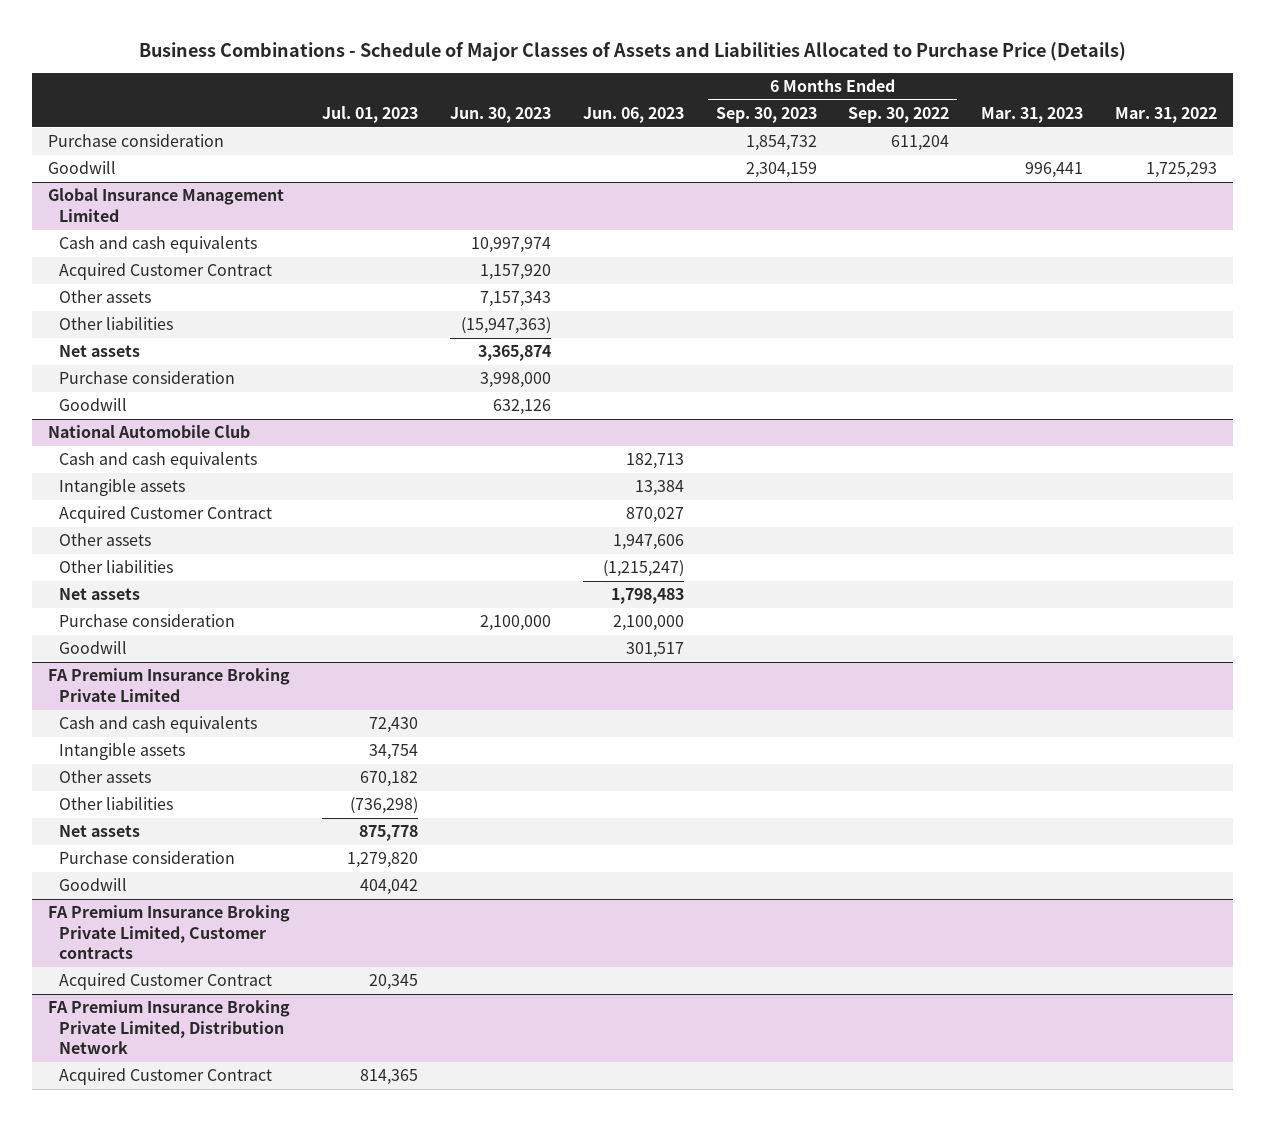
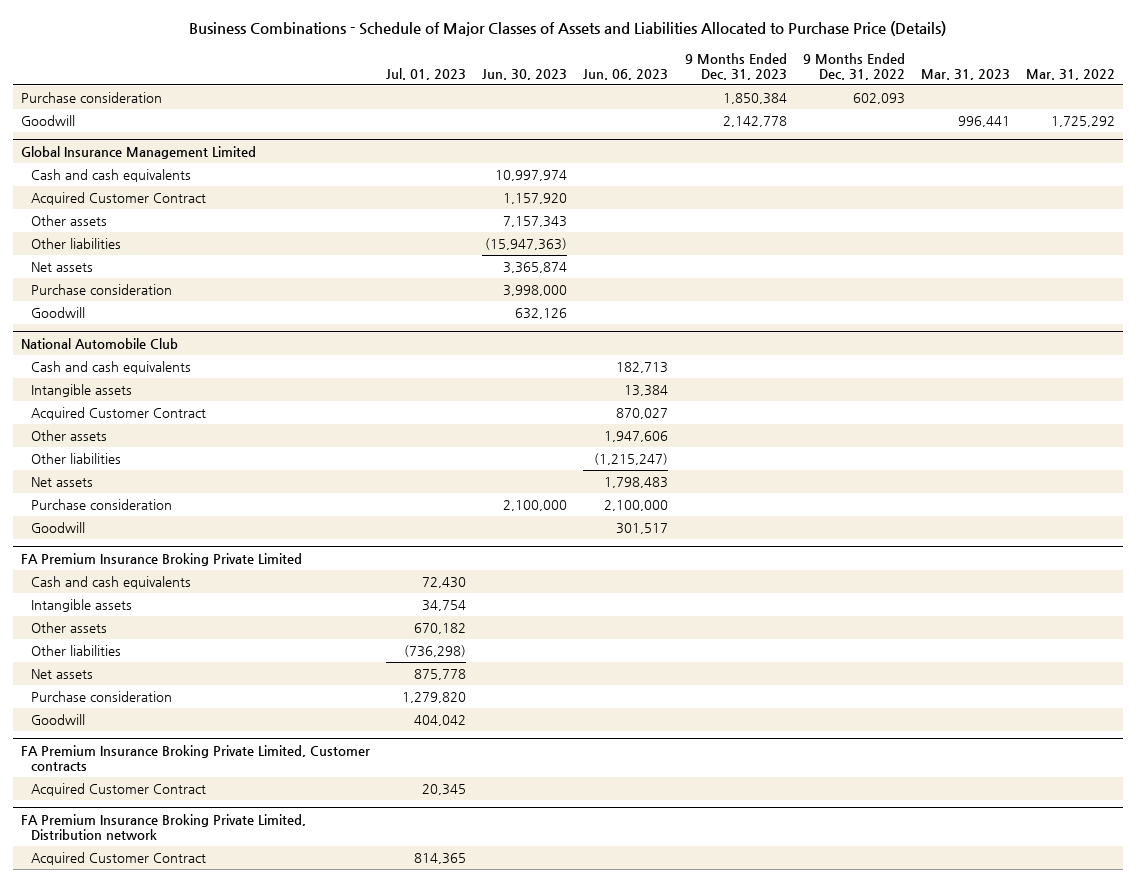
- | Jul. 01, 2023 | Jun. 30, 2023 | Jun. 06, 2023 | 6 Months Ended Sep. 30, 2023 | 6 Months Ended Sep. 30, 2022 | Mar. 31, 2023 | Mar. 31, 2022
+ | Jul. 01, 2023 | Jun. 30, 2023 | Jun. 06, 2023 | 9 Months Ended Dec. 31, 2023 | 9 Months Ended Dec. 31, 2022 | Mar. 31, 2023 | Mar. 31, 2022
- Goodwill | | | | 2,304,159 | | 996,441 | 1,725,293
+ Goodwill | | | | 2,142,778 | | 996,441 | 1,725,292
- FA Premium Insurance Broking Private Limited, Distribution Network
+ FA Premium Insurance Broking Private Limited, Distribution network

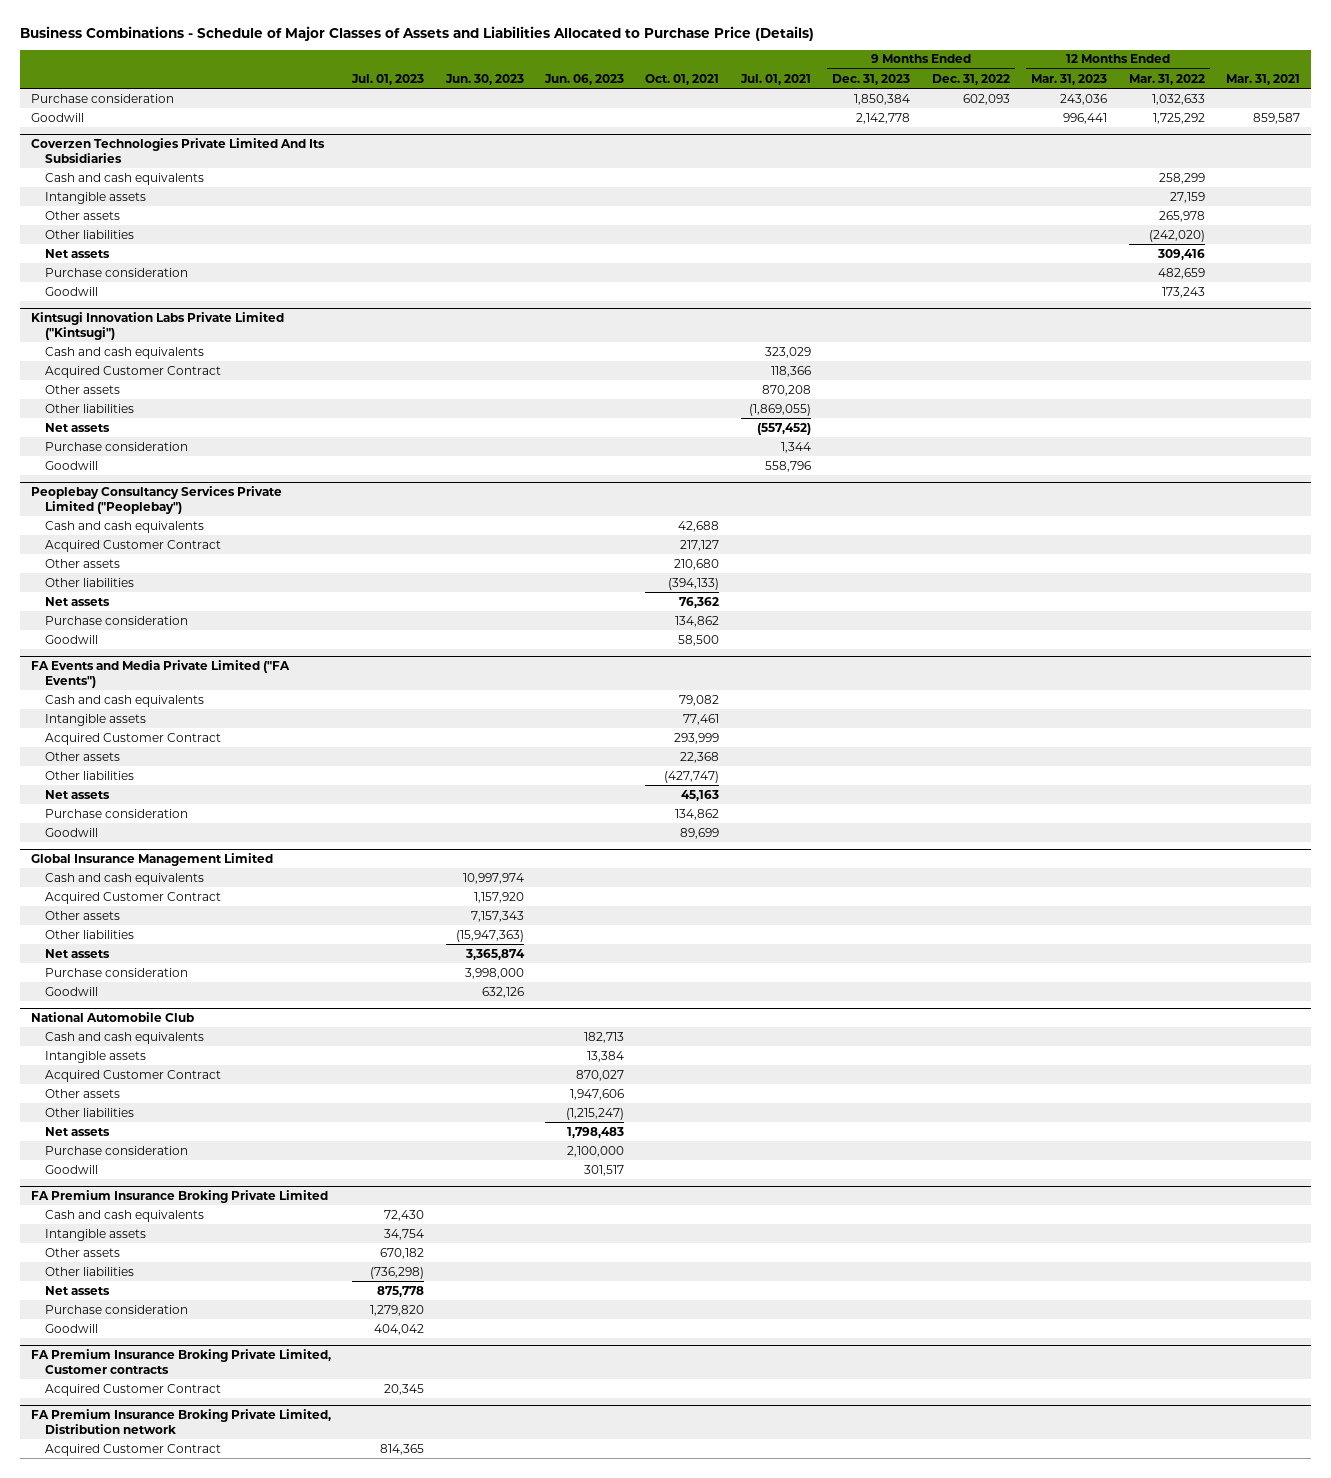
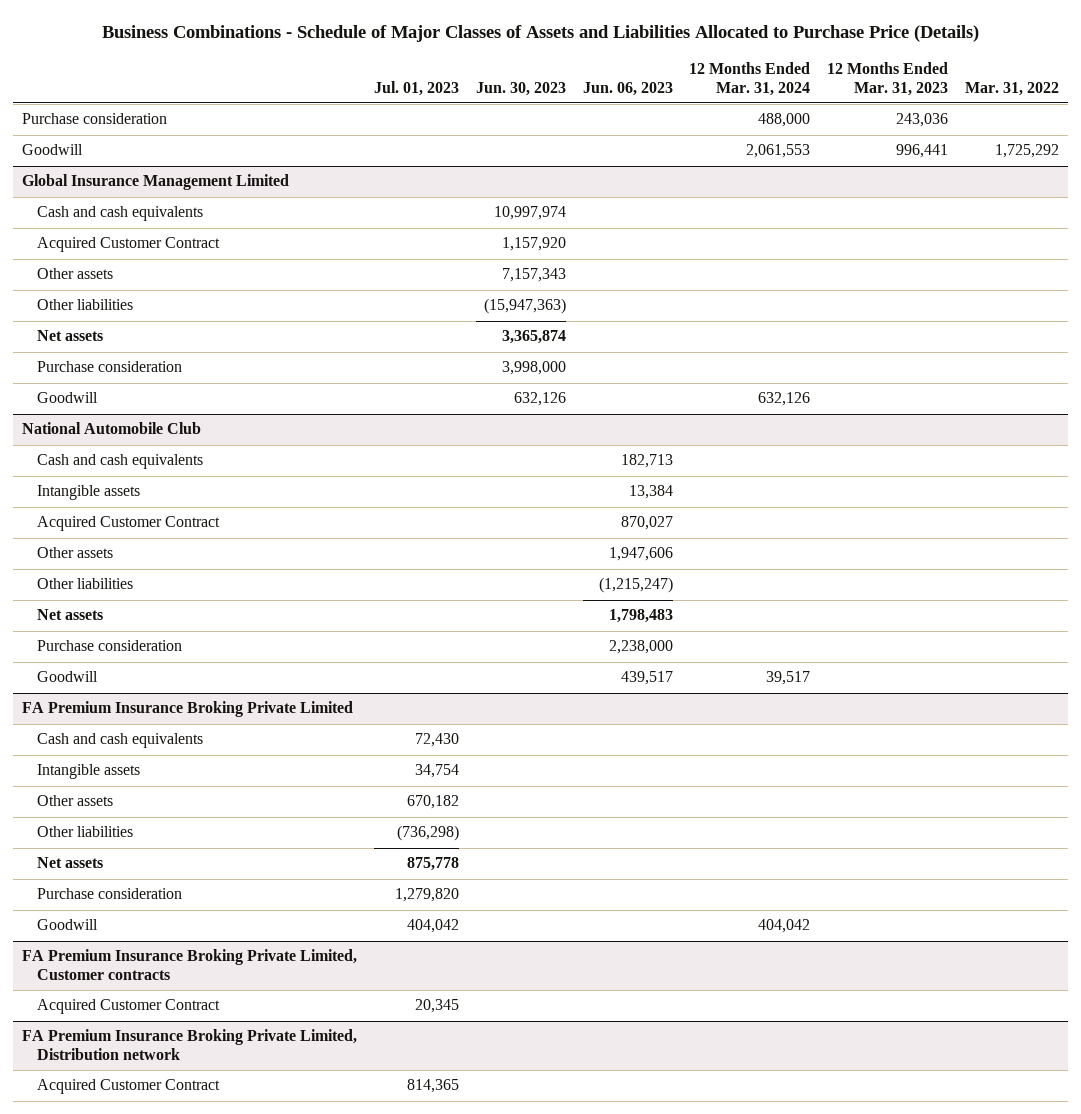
- | Jul. 01, 2023 | Jun. 30, 2023 | Jun. 06, 2023 | Oct. 01, 2021 | Jul. 01, 2021 | 9 Months Ended Dec. 31, 2023 | 9 Months Ended Dec. 31, 2022 | 12 Months Ended Mar. 31, 2023 | 12 Months Ended Mar. 31, 2022 | Mar. 31, 2021
+ | Jul. 01, 2023 | Jun. 30, 2023 | Jun. 06, 2023 | 12 Months Ended Mar. 31, 2024 | 12 Months Ended Mar. 31, 2023 | Mar. 31, 2022
- Coverzen Technologies Private Limited And Its Subsidiaries
- Cash and cash equivalents | | | | | | | | | 258,299 |
- Intangible assets | | | | | | | | | 27,159 |
- Other assets | | | | | | | | | 265,978 |
- Other liabilities | | | | | | | | | (242,020) |
- Net assets | | | | | | | | | 309,416 |
- Purchase consideration | | | | | | | | | 482,659 |
- Goodwill | | | | | | | | | 173,243 |
- Kintsugi Innovation Labs Private Limited ("Kintsugi")
- Cash and cash equivalents | | | | | 323,029 | | | | |
- Acquired Customer Contract | | | | | 118,366 | | | | |
- Other assets | | | | | 870,208 | | | | |
- Other liabilities | | | | | (1,869,055) | | | | |
- Net assets | | | | | (557,452) | | | | |
- Purchase consideration | | | | | 1,344 | | | | |
- Goodwill | | | | | 558,796 | | | | |
- Peoplebay Consultancy Services Private Limited ("Peoplebay")
- Cash and cash equivalents | | | | 42,688 | | | | | |
- Acquired Customer Contract | | | | 217,127 | | | | | |
- Other assets | | | | 210,680 | | | | | |
- Other liabilities | | | | (394,133) | | | | | |
- Net assets | | | | 76,362 | | | | | |
- Purchase consideration | | | | 134,862 | | | | | |
- Goodwill | | | | 58,500 | | | | | |
- FA Events and Media Private Limited ("FA Events")
- Cash and cash equivalents | | | | 79,082 | | | | | |
- Intangible assets | | | | 77,461 | | | | | |
- Acquired Customer Contract | | | | 293,999 | | | | | |
- Other assets | | | | 22,368 | | | | | |
- Other liabilities | | | | (427,747) | | | | | |
- Net assets | | | | 45,163 | | | | | |
- Purchase consideration | | | | 134,862 | | | | | |
- Goodwill | | | | 89,699 | | | | | |
@ National Automobile Club
- Purchase consideration | | | 2,100,000 | | | | | | |
- Goodwill | | | 301,517 | | | | | | |
+ Purchase consideration | | | 2,238,000 | | |
+ Goodwill | | | 439,517 | 39,517 | |

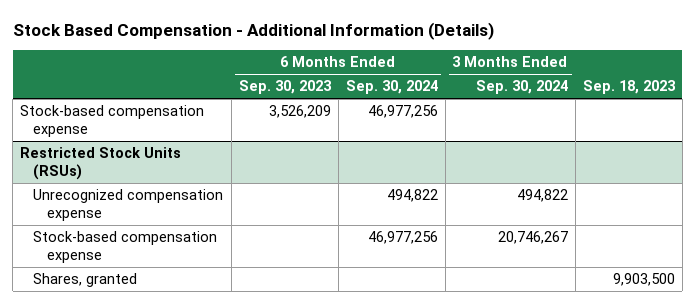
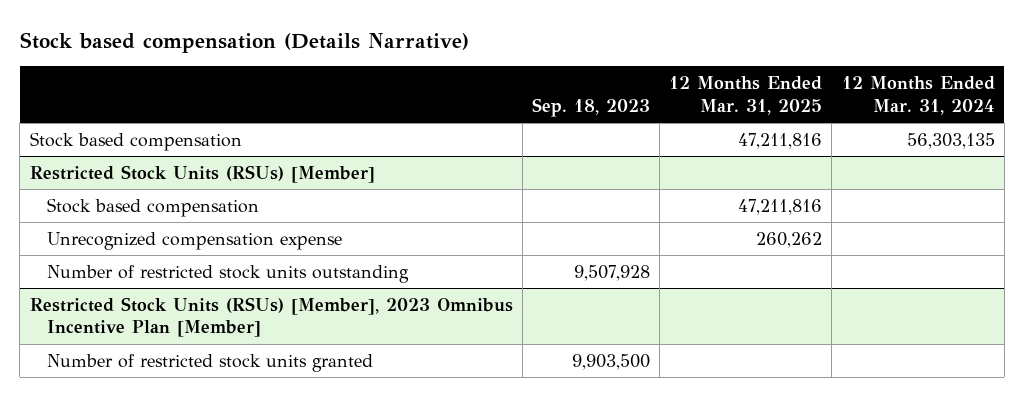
- Stock Based Compensation - Additional Information (Details)
+ Stock based compensation (Details Narrative)
- | 6 Months Ended Sep. 30, 2023 | 6 Months Ended Sep. 30, 2024 | 3 Months Ended Sep. 30, 2024 | Sep. 18, 2023
+ | Sep. 18, 2023 | 12 Months Ended Mar. 31, 2025 | 12 Months Ended Mar. 31, 2024
- Stock-based compensation expense | 3,526,209 | 46,977,256 | |
- Restricted Stock Units (RSUs)
+ Stock based compensation | | 47,211,816 | 56,303,135
+ Restricted Stock Units (RSUs) [Member]
+ Stock based compensation | | 47,211,816 |
- Stock-based compensation expense | | 46,977,256 | 20,746,267 |
- Shares, granted | | | | 9,903,500
+ Number of restricted stock units outstanding | 9,507,928 | |
+ Restricted Stock Units (RSUs) [Member], 2023 Omnibus Incentive Plan [Member]
+ Number of restricted stock units granted | 9,903,500 | |

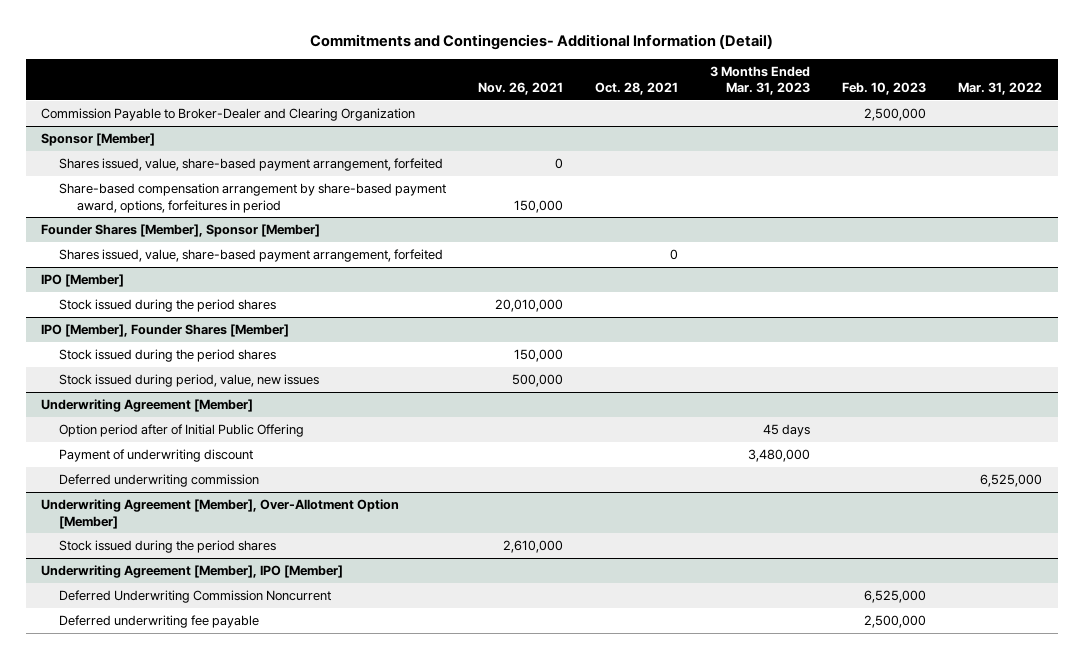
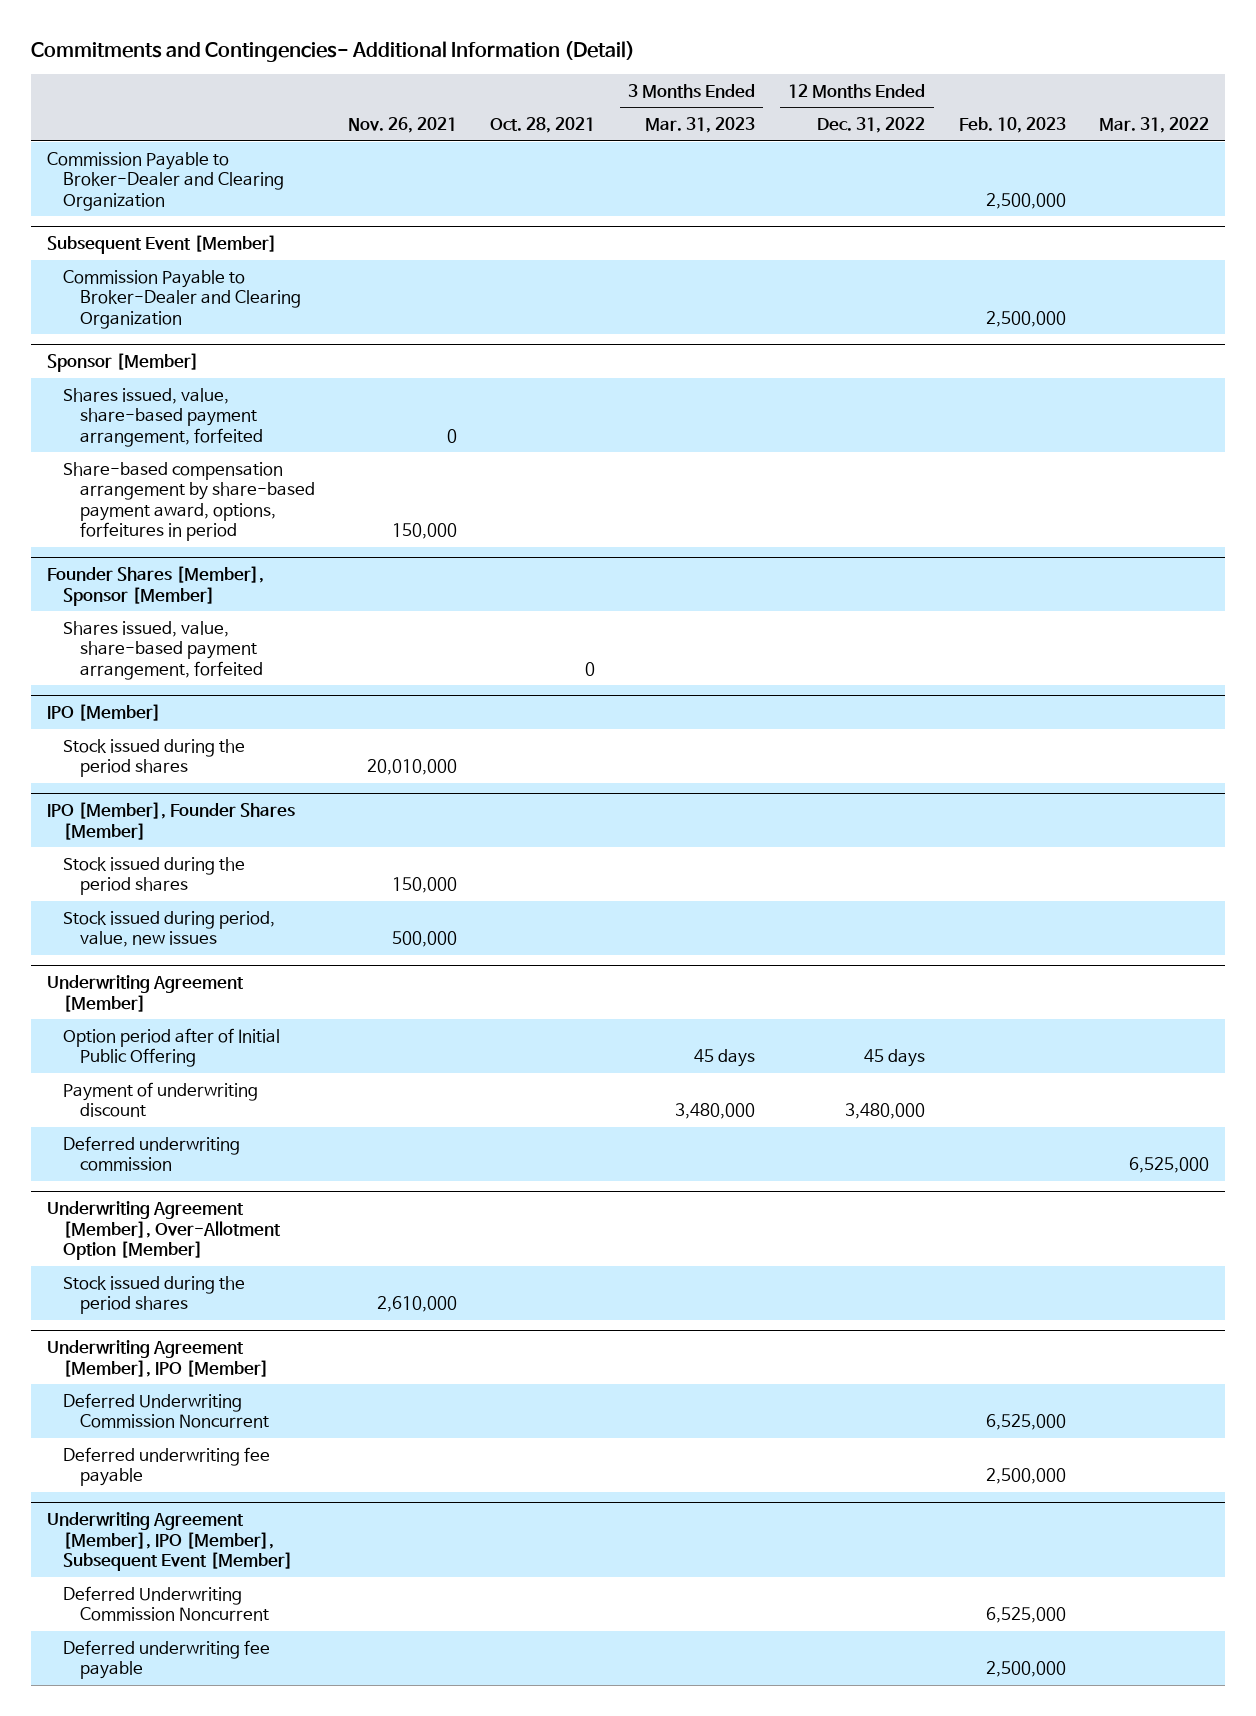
- | Nov. 26, 2021 | Oct. 28, 2021 | 3 Months Ended Mar. 31, 2023 | Feb. 10, 2023 | Mar. 31, 2022
+ | Nov. 26, 2021 | Oct. 28, 2021 | 3 Months Ended Mar. 31, 2023 | 12 Months Ended Dec. 31, 2022 | Feb. 10, 2023 | Mar. 31, 2022
+ Subsequent Event [Member]
+ Commission Payable to Broker-Dealer and Clearing Organization | | | | | 2,500,000 |
+ Underwriting Agreement [Member], IPO [Member], Subsequent Event [Member]
+ Deferred Underwriting Commission Noncurrent | | | | | 6,525,000 |
+ Deferred underwriting fee payable | | | | | 2,500,000 |

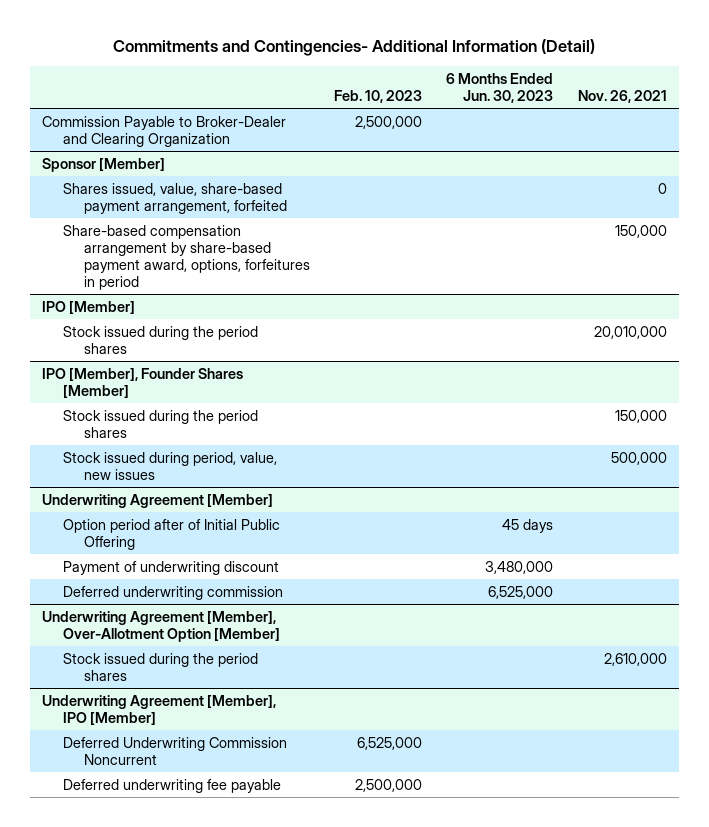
- | Nov. 26, 2021 | Oct. 28, 2021 | 3 Months Ended Mar. 31, 2023 | 12 Months Ended Dec. 31, 2022 | Feb. 10, 2023 | Mar. 31, 2022
+ | Feb. 10, 2023 | 6 Months Ended Jun. 30, 2023 | Nov. 26, 2021
- Subsequent Event [Member]
- Commission Payable to Broker-Dealer and Clearing Organization | | | | | 2,500,000 |
- Founder Shares [Member], Sponsor [Member]
- Shares issued, value, share-based payment arrangement, forfeited | | 0 | | | |
- Underwriting Agreement [Member], IPO [Member], Subsequent Event [Member]
- Deferred Underwriting Commission Noncurrent | | | | | 6,525,000 |
- Deferred underwriting fee payable | | | | | 2,500,000 |

